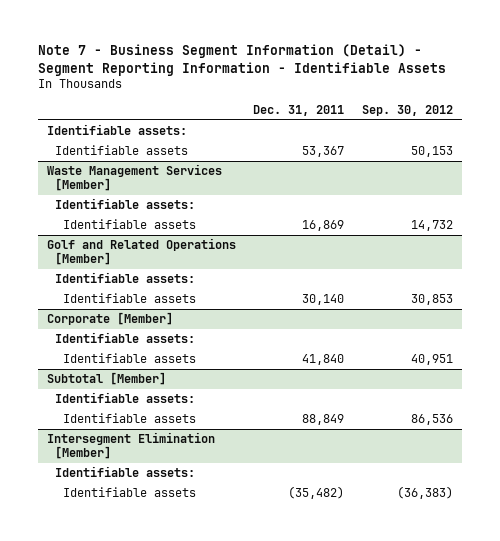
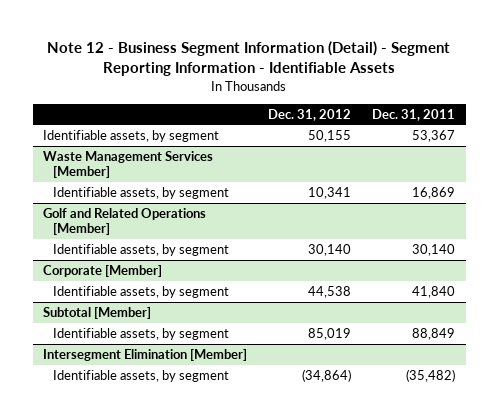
- Note 7 - Business Segment Information (Detail) - Segment Reporting Information - Identifiable Assets
+ Note 12 - Business Segment Information (Detail) - Segment Reporting Information - Identifiable Assets
- | Dec. 31, 2011 | Sep. 30, 2012
+ | Dec. 31, 2012 | Dec. 31, 2011
- Identifiable assets:
- Identifiable assets | 53,367 | 50,153
+ Identifiable assets, by segment | 50,155 | 53,367
@ Waste Management Services [Member]
- Identifiable assets:
- Identifiable assets | 16,869 | 14,732
+ Identifiable assets, by segment | 10,341 | 16,869
@ Golf and Related Operations [Member]
- Identifiable assets:
- Identifiable assets | 30,140 | 30,853
+ Identifiable assets, by segment | 30,140 | 30,140
@ Corporate [Member]
- Identifiable assets:
- Identifiable assets | 41,840 | 40,951
+ Identifiable assets, by segment | 44,538 | 41,840
@ Subtotal [Member]
- Identifiable assets:
- Identifiable assets | 88,849 | 86,536
+ Identifiable assets, by segment | 85,019 | 88,849
@ Intersegment Elimination [Member]
- Identifiable assets:
- Identifiable assets | (35,482) | (36,383)
+ Identifiable assets, by segment | (34,864) | (35,482)

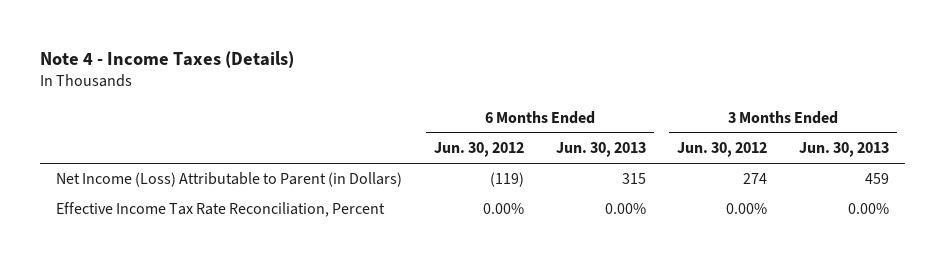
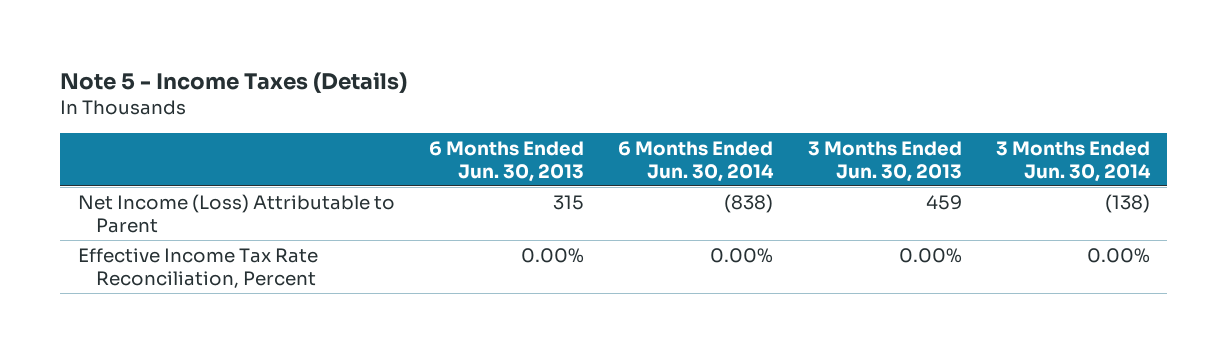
- Note 4 - Income Taxes (Details)
+ Note 5 - Income Taxes (Details)
- | 6 Months Ended Jun. 30, 2012 | 6 Months Ended Jun. 30, 2013 | 3 Months Ended Jun. 30, 2012 | 3 Months Ended Jun. 30, 2013
+ | 6 Months Ended Jun. 30, 2013 | 6 Months Ended Jun. 30, 2014 | 3 Months Ended Jun. 30, 2013 | 3 Months Ended Jun. 30, 2014
- Net Income (Loss) Attributable to Parent (in Dollars) | (119) | 315 | 274 | 459
+ Net Income (Loss) Attributable to Parent | 315 | (838) | 459 | (138)

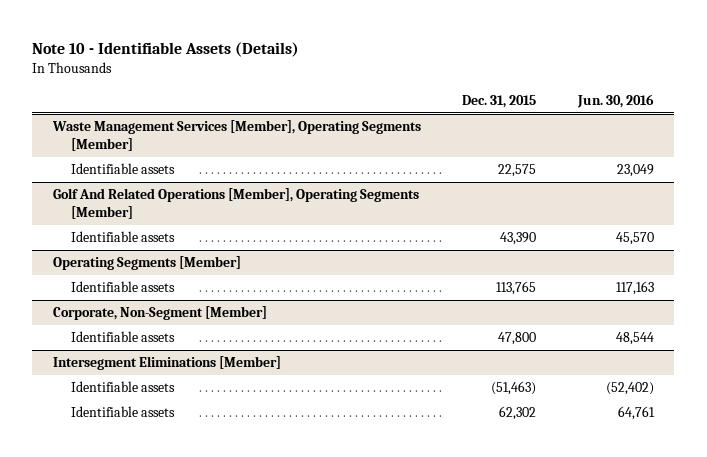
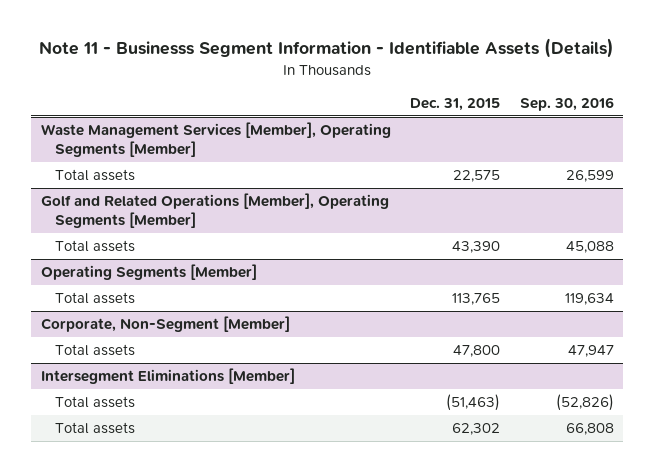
- Note 10 - Identifiable Assets (Details)
+ Note 11 - Businesss Segment Information - Identifiable Assets (Details)
- | Dec. 31, 2015 | Jun. 30, 2016
+ | Dec. 31, 2015 | Sep. 30, 2016
@ Waste Management Services [Member], Operating Segments [Member]
- Identifiable assets | 22,575 | 23,049
- Golf And Related Operations [Member], Operating Segments [Member]
- Identifiable assets | 43,390 | 45,570
@ Waste Management Services [Member], Operating Segments [Member]
+ Total assets | 22,575 | 26,599
+ Golf and Related Operations [Member], Operating Segments [Member]
+ Total assets | 43,390 | 45,088
@ Operating Segments [Member]
- Identifiable assets | 113,765 | 117,163
+ Total assets | 113,765 | 119,634
@ Corporate, Non-Segment [Member]
- Identifiable assets | 47,800 | 48,544
+ Total assets | 47,800 | 47,947
@ Intersegment Eliminations [Member]
- Identifiable assets | (51,463) | (52,402)
- Identifiable assets | 62,302 | 64,761
+ Total assets | (51,463) | (52,826)
+ Total assets | 62,302 | 66,808

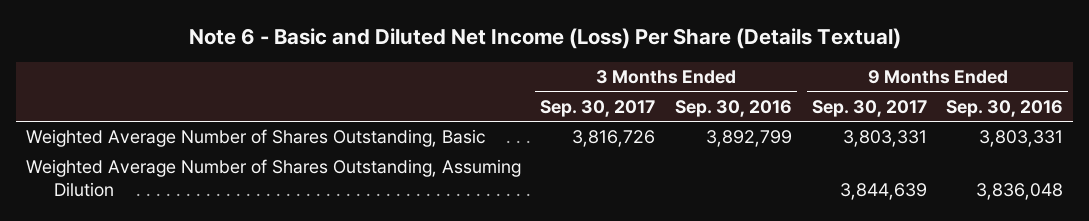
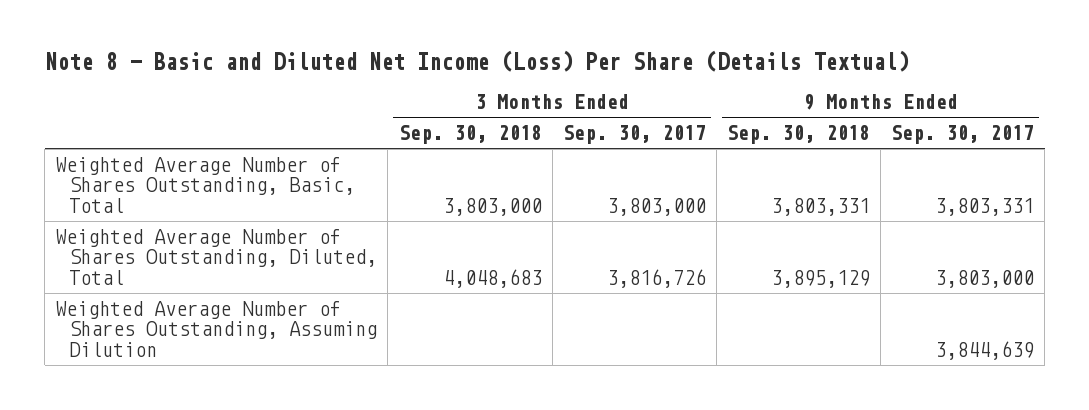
- Note 6 - Basic and Diluted Net Income (Loss) Per Share (Details Textual)
+ Note 8 - Basic and Diluted Net Income (Loss) Per Share (Details Textual)
- | 3 Months Ended Sep. 30, 2017 | 3 Months Ended Sep. 30, 2016 | 9 Months Ended Sep. 30, 2017 | 9 Months Ended Sep. 30, 2016
+ | 3 Months Ended Sep. 30, 2018 | 3 Months Ended Sep. 30, 2017 | 9 Months Ended Sep. 30, 2018 | 9 Months Ended Sep. 30, 2017
- Weighted Average Number of Shares Outstanding, Basic | 3,816,726 | 3,892,799 | 3,803,331 | 3,803,331
+ Weighted Average Number of Shares Outstanding, Basic, Total | 3,803,000 | 3,803,000 | 3,803,331 | 3,803,331
+ Weighted Average Number of Shares Outstanding, Diluted, Total | 4,048,683 | 3,816,726 | 3,895,129 | 3,803,000

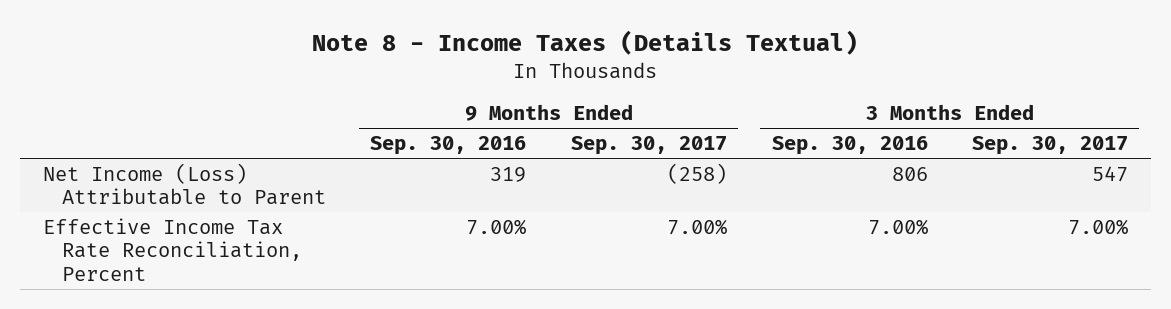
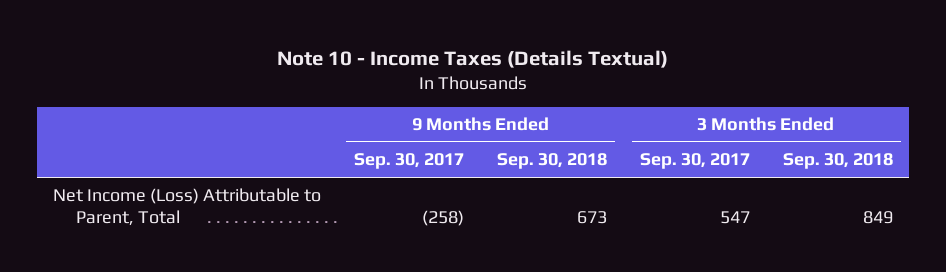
- Note 8 - Income Taxes (Details Textual)
+ Note 10 - Income Taxes (Details Textual)
- | 9 Months Ended Sep. 30, 2016 | 9 Months Ended Sep. 30, 2017 | 3 Months Ended Sep. 30, 2016 | 3 Months Ended Sep. 30, 2017
+ | 9 Months Ended Sep. 30, 2017 | 9 Months Ended Sep. 30, 2018 | 3 Months Ended Sep. 30, 2017 | 3 Months Ended Sep. 30, 2018
- Net Income (Loss) Attributable to Parent | 319 | (258) | 806 | 547
- Effective Income Tax Rate Reconciliation, Percent | 7.00% | 7.00% | 7.00% | 7.00%
+ Net Income (Loss) Attributable to Parent, Total | (258) | 673 | 547 | 849

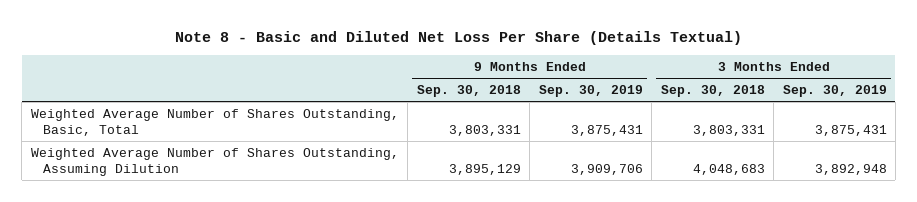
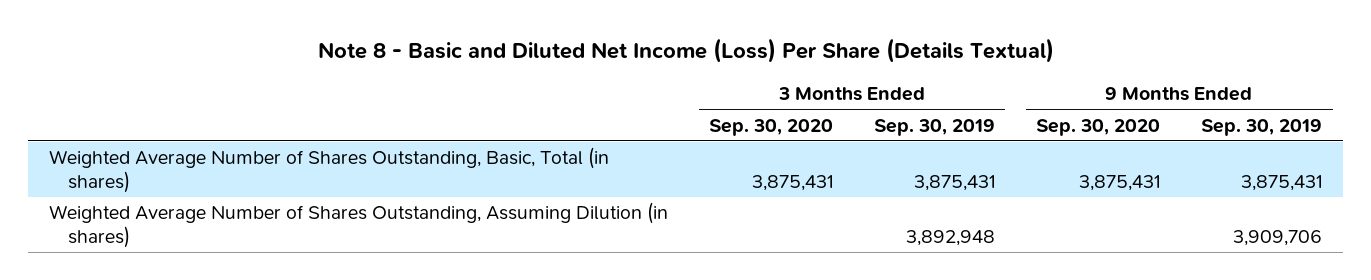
- Note 8 - Basic and Diluted Net Loss Per Share (Details Textual)
+ Note 8 - Basic and Diluted Net Income (Loss) Per Share (Details Textual)
- | 9 Months Ended Sep. 30, 2018 | 9 Months Ended Sep. 30, 2019 | 3 Months Ended Sep. 30, 2018 | 3 Months Ended Sep. 30, 2019
+ | 3 Months Ended Sep. 30, 2020 | 3 Months Ended Sep. 30, 2019 | 9 Months Ended Sep. 30, 2020 | 9 Months Ended Sep. 30, 2019
- Weighted Average Number of Shares Outstanding, Basic, Total | 3,803,331 | 3,875,431 | 3,803,331 | 3,875,431
- Weighted Average Number of Shares Outstanding, Assuming Dilution | 3,895,129 | 3,909,706 | 4,048,683 | 3,892,948
+ Weighted Average Number of Shares Outstanding, Basic, Total (in shares) | 3,875,431 | 3,875,431 | 3,875,431 | 3,875,431
+ Weighted Average Number of Shares Outstanding, Assuming Dilution (in shares) | | 3,892,948 | | 3,909,706

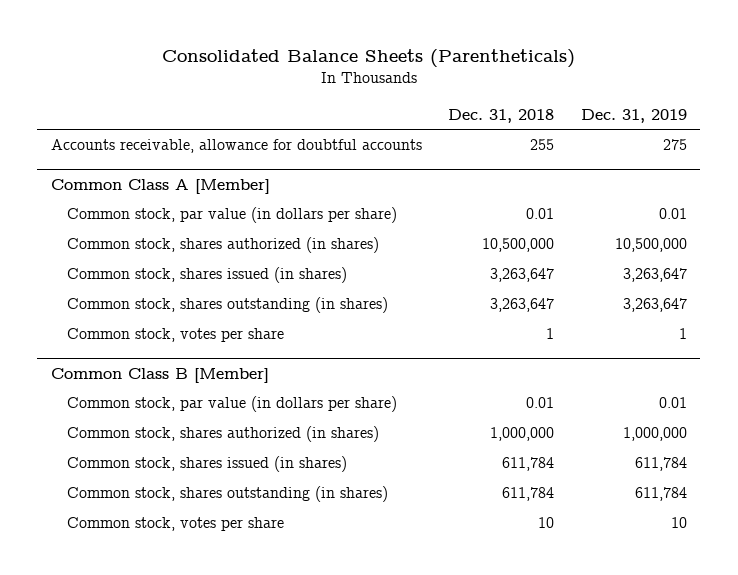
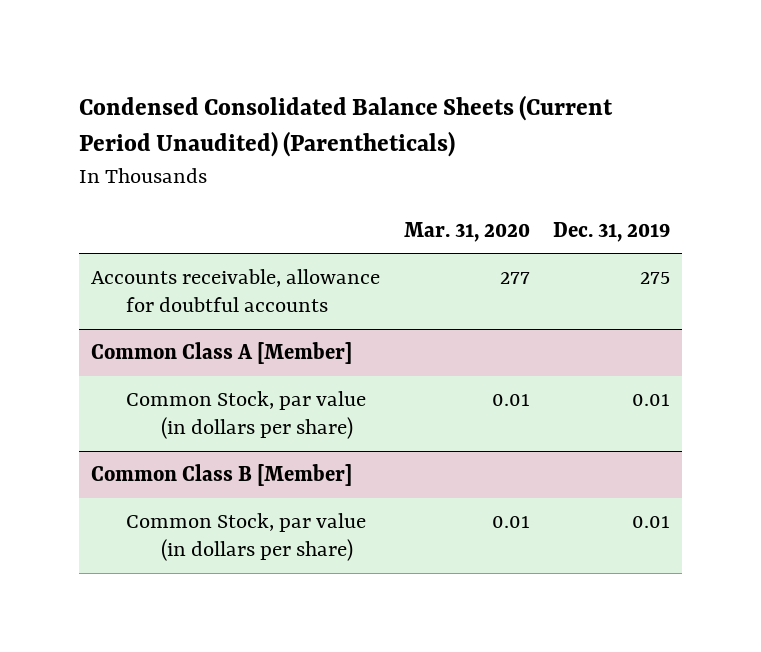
- Consolidated Balance Sheets (Parentheticals)
+ Condensed Consolidated Balance Sheets (Current Period Unaudited) (Parentheticals)
- | Dec. 31, 2018 | Dec. 31, 2019
+ | Mar. 31, 2020 | Dec. 31, 2019
@ Common Class A [Member]
- Common stock, par value (in dollars per share) | 0.01 | 0.01
- Common stock, shares authorized (in shares) | 10,500,000 | 10,500,000
- Common stock, shares issued (in shares) | 3,263,647 | 3,263,647
- Common stock, shares outstanding (in shares) | 3,263,647 | 3,263,647
- Common stock, votes per share | 1 | 1
+ Common Stock, par value (in dollars per share) | 0.01 | 0.01
@ Common Class B [Member]
- Common stock, par value (in dollars per share) | 0.01 | 0.01
- Common stock, shares authorized (in shares) | 1,000,000 | 1,000,000
- Common stock, shares issued (in shares) | 611,784 | 611,784
- Common stock, shares outstanding (in shares) | 611,784 | 611,784
- Common stock, votes per share | 10 | 10
+ Common Stock, par value (in dollars per share) | 0.01 | 0.01

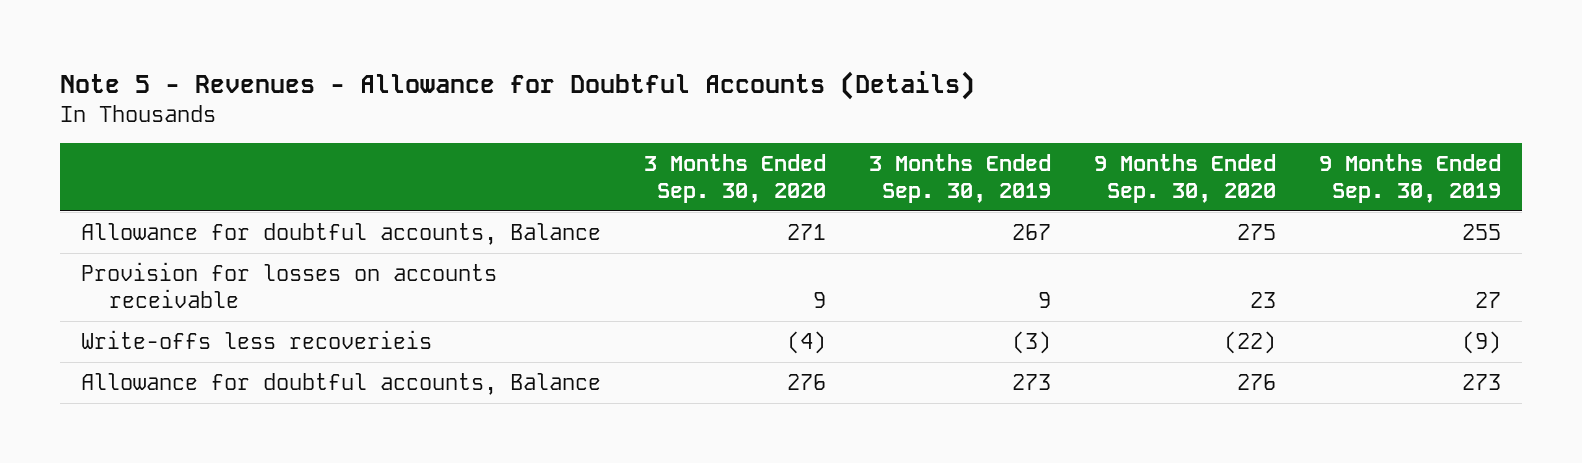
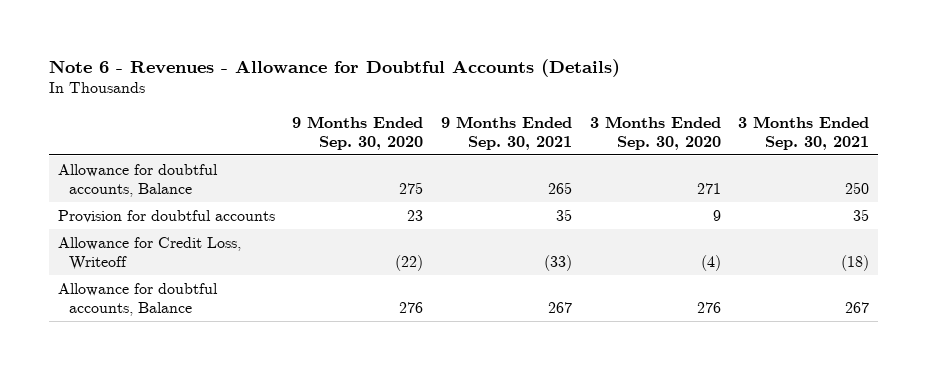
- Note 5 - Revenues - Allowance for Doubtful Accounts (Details)
+ Note 6 - Revenues - Allowance for Doubtful Accounts (Details)
- | 3 Months Ended Sep. 30, 2020 | 3 Months Ended Sep. 30, 2019 | 9 Months Ended Sep. 30, 2020 | 9 Months Ended Sep. 30, 2019
+ | 9 Months Ended Sep. 30, 2020 | 9 Months Ended Sep. 30, 2021 | 3 Months Ended Sep. 30, 2020 | 3 Months Ended Sep. 30, 2021
- Provision for losses on accounts receivable | 9 | 9 | 23 | 27
- Write-offs less recoverieis | (4) | (3) | (22) | (9)
+ Provision for doubtful accounts | 23 | 35 | 9 | 35
+ Allowance for Credit Loss, Writeoff | (22) | (33) | (4) | (18)

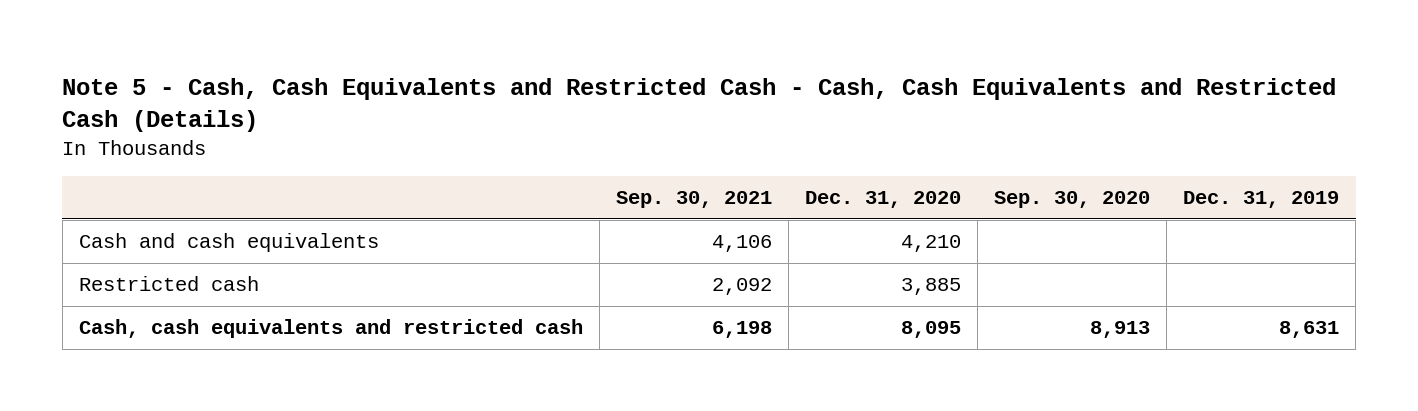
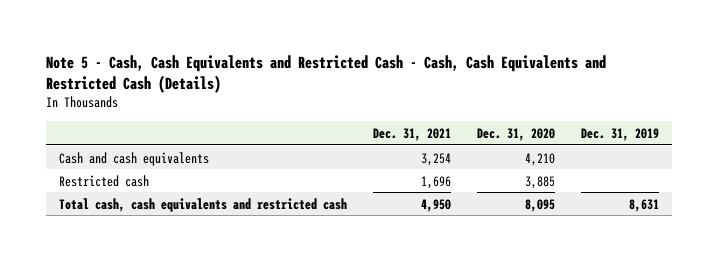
- | Sep. 30, 2021 | Dec. 31, 2020 | Sep. 30, 2020 | Dec. 31, 2019
+ | Dec. 31, 2021 | Dec. 31, 2020 | Dec. 31, 2019
- Cash, cash equivalents and restricted cash | 6,198 | 8,095 | 8,913 | 8,631
+ Total cash, cash equivalents and restricted cash | 4,950 | 8,095 | 8,631

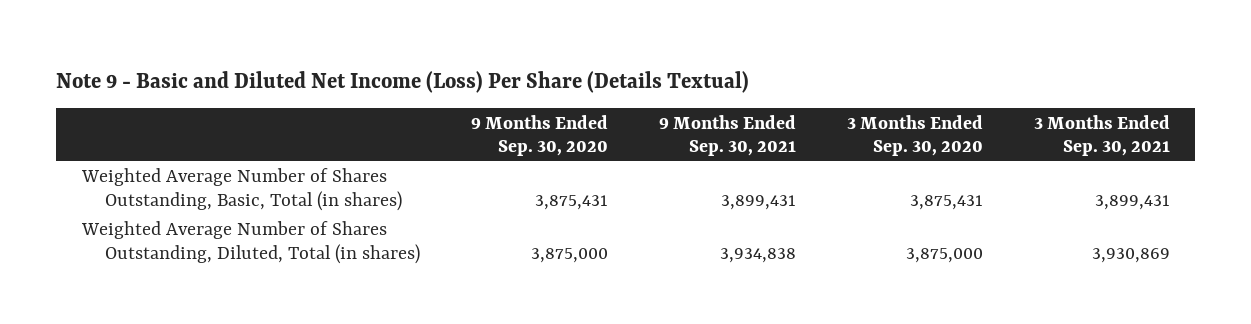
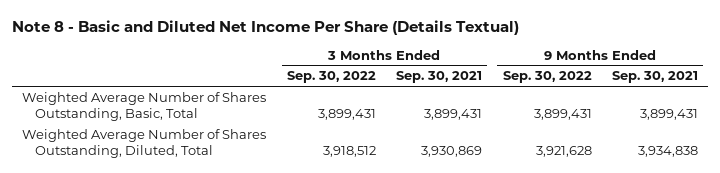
- Note 9 - Basic and Diluted Net Income (Loss) Per Share (Details Textual)
+ Note 8 - Basic and Diluted Net Income Per Share (Details Textual)
- | 9 Months Ended Sep. 30, 2020 | 9 Months Ended Sep. 30, 2021 | 3 Months Ended Sep. 30, 2020 | 3 Months Ended Sep. 30, 2021
+ | 3 Months Ended Sep. 30, 2022 | 3 Months Ended Sep. 30, 2021 | 9 Months Ended Sep. 30, 2022 | 9 Months Ended Sep. 30, 2021
- Weighted Average Number of Shares Outstanding, Basic, Total (in shares) | 3,875,431 | 3,899,431 | 3,875,431 | 3,899,431
- Weighted Average Number of Shares Outstanding, Diluted, Total (in shares) | 3,875,000 | 3,934,838 | 3,875,000 | 3,930,869
+ Weighted Average Number of Shares Outstanding, Basic, Total | 3,899,431 | 3,899,431 | 3,899,431 | 3,899,431
+ Weighted Average Number of Shares Outstanding, Diluted, Total | 3,918,512 | 3,930,869 | 3,921,628 | 3,934,838

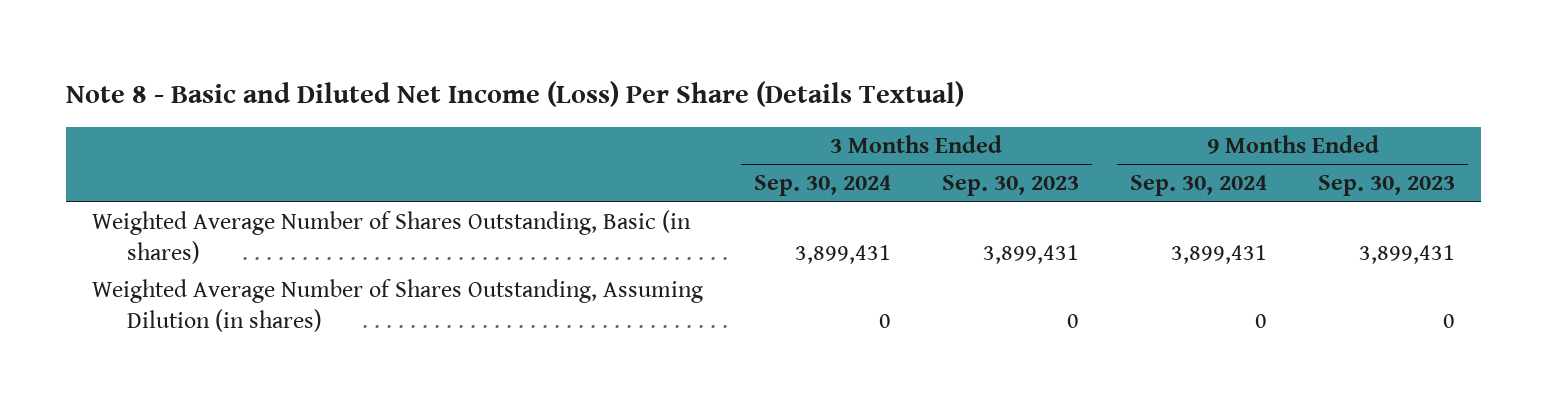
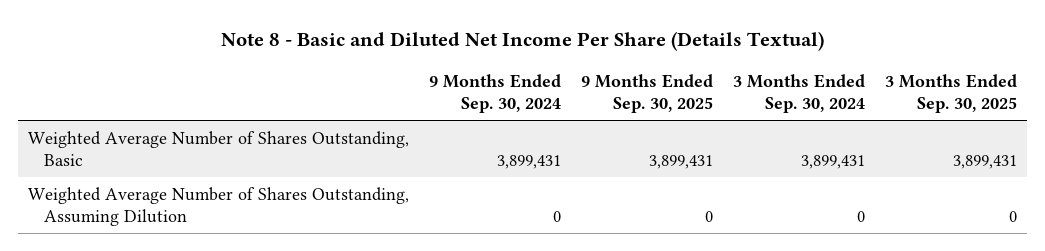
- Note 8 - Basic and Diluted Net Income (Loss) Per Share (Details Textual)
+ Note 8 - Basic and Diluted Net Income Per Share (Details Textual)
- | 3 Months Ended Sep. 30, 2024 | 3 Months Ended Sep. 30, 2023 | 9 Months Ended Sep. 30, 2024 | 9 Months Ended Sep. 30, 2023
+ | 9 Months Ended Sep. 30, 2024 | 9 Months Ended Sep. 30, 2025 | 3 Months Ended Sep. 30, 2024 | 3 Months Ended Sep. 30, 2025
- Weighted Average Number of Shares Outstanding, Basic (in shares) | 3,899,431 | 3,899,431 | 3,899,431 | 3,899,431
- Weighted Average Number of Shares Outstanding, Assuming Dilution (in shares) | 0 | 0 | 0 | 0
+ Weighted Average Number of Shares Outstanding, Basic | 3,899,431 | 3,899,431 | 3,899,431 | 3,899,431
+ Weighted Average Number of Shares Outstanding, Assuming Dilution | 0 | 0 | 0 | 0

